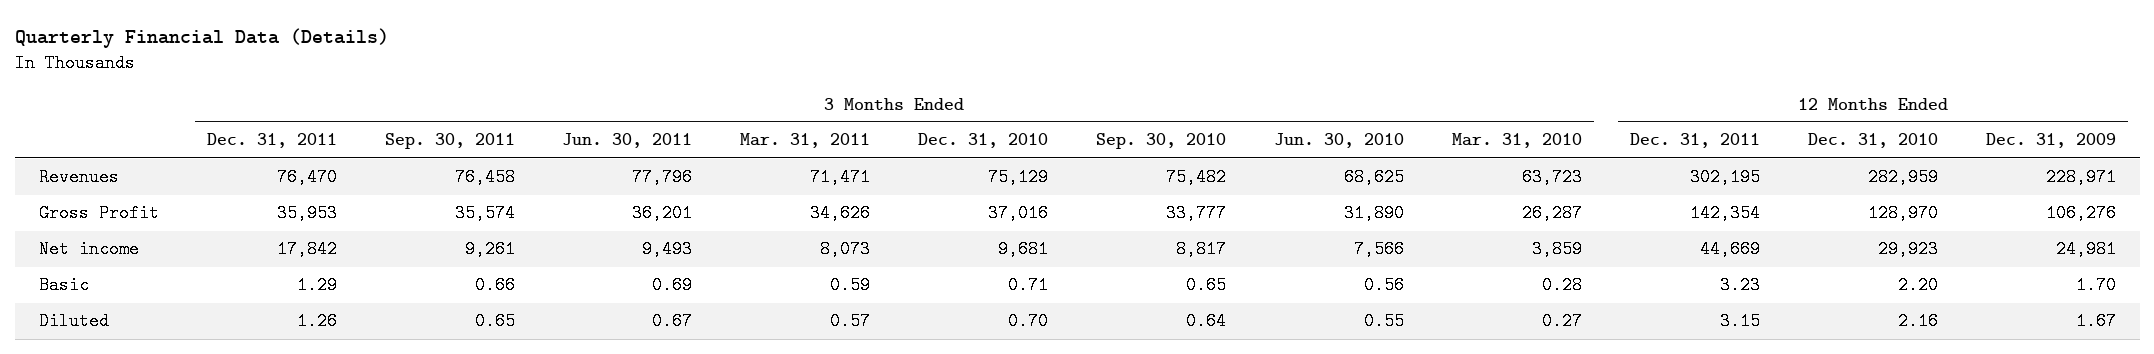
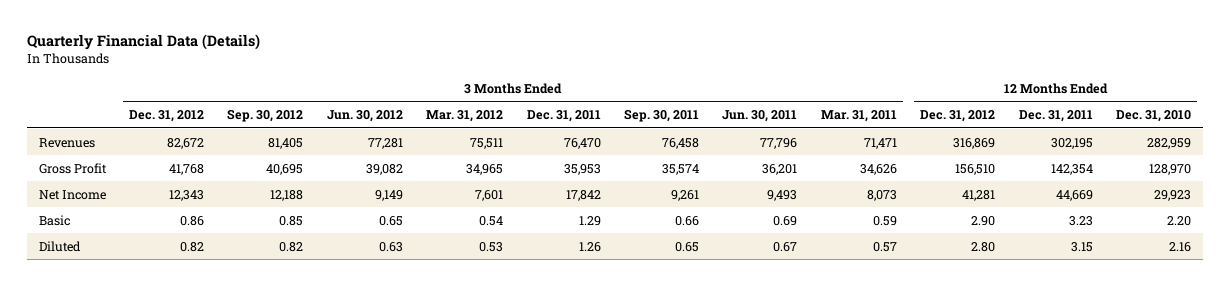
- | 3 Months Ended Dec. 31, 2011 | 3 Months Ended Sep. 30, 2011 | 3 Months Ended Jun. 30, 2011 | 3 Months Ended Mar. 31, 2011 | 3 Months Ended Dec. 31, 2010 | 3 Months Ended Sep. 30, 2010 | 3 Months Ended Jun. 30, 2010 | 3 Months Ended Mar. 31, 2010 | 12 Months Ended Dec. 31, 2011 | 12 Months Ended Dec. 31, 2010 | 12 Months Ended Dec. 31, 2009
+ | 3 Months Ended Dec. 31, 2012 | 3 Months Ended Sep. 30, 2012 | 3 Months Ended Jun. 30, 2012 | 3 Months Ended Mar. 31, 2012 | 3 Months Ended Dec. 31, 2011 | 3 Months Ended Sep. 30, 2011 | 3 Months Ended Jun. 30, 2011 | 3 Months Ended Mar. 31, 2011 | 12 Months Ended Dec. 31, 2012 | 12 Months Ended Dec. 31, 2011 | 12 Months Ended Dec. 31, 2010
- Net income | 17,842 | 9,261 | 9,493 | 8,073 | 9,681 | 8,817 | 7,566 | 3,859 | 44,669 | 29,923 | 24,981
+ Net Income | 12,343 | 12,188 | 9,149 | 7,601 | 17,842 | 9,261 | 9,493 | 8,073 | 41,281 | 44,669 | 29,923

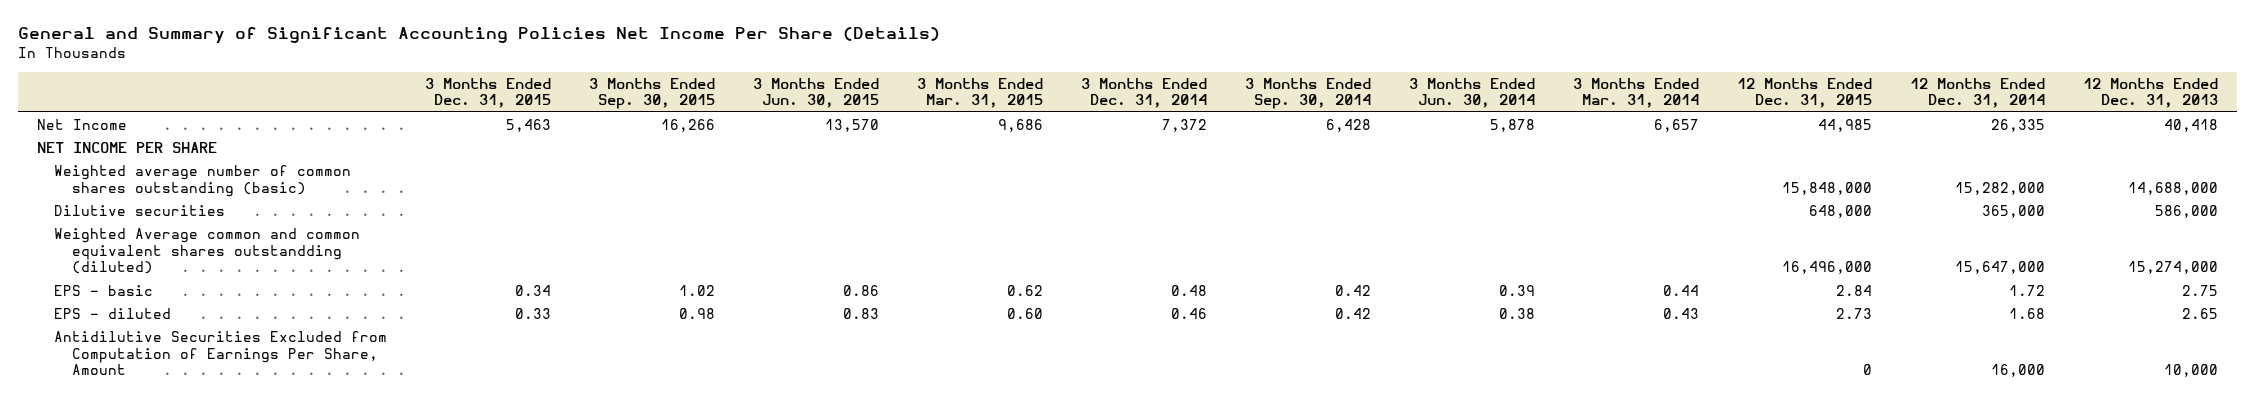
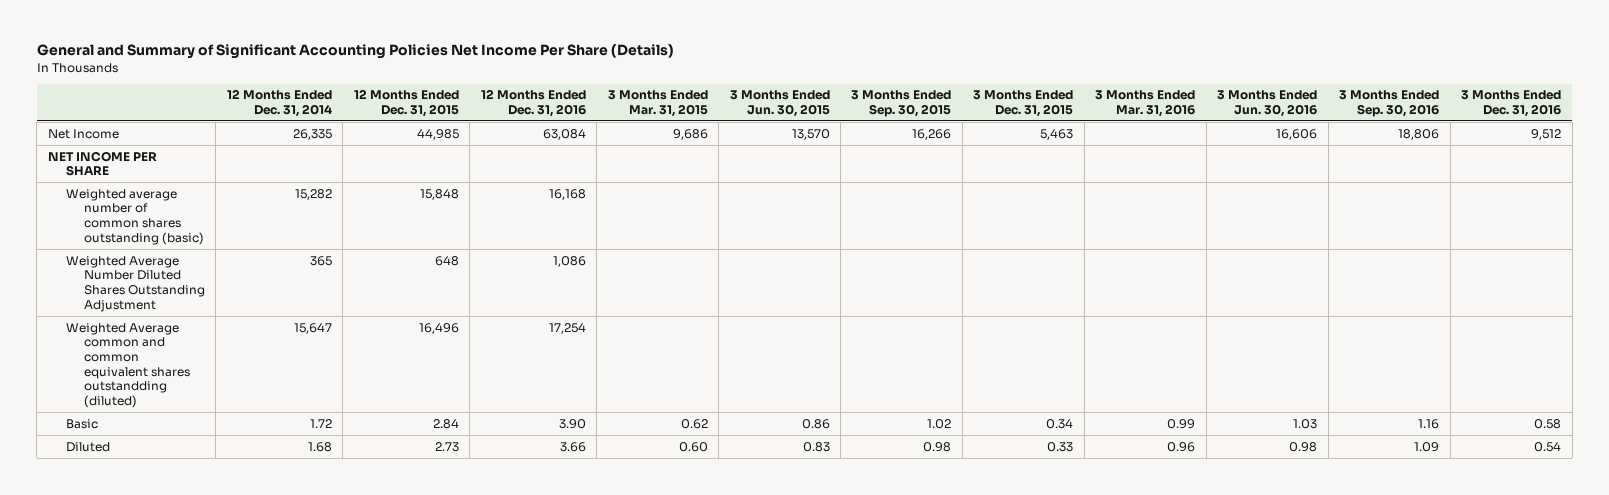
- | 3 Months Ended Dec. 31, 2015 | 3 Months Ended Sep. 30, 2015 | 3 Months Ended Jun. 30, 2015 | 3 Months Ended Mar. 31, 2015 | 3 Months Ended Dec. 31, 2014 | 3 Months Ended Sep. 30, 2014 | 3 Months Ended Jun. 30, 2014 | 3 Months Ended Mar. 31, 2014 | 12 Months Ended Dec. 31, 2015 | 12 Months Ended Dec. 31, 2014 | 12 Months Ended Dec. 31, 2013
+ | 12 Months Ended Dec. 31, 2014 | 12 Months Ended Dec. 31, 2015 | 12 Months Ended Dec. 31, 2016 | 3 Months Ended Mar. 31, 2015 | 3 Months Ended Jun. 30, 2015 | 3 Months Ended Sep. 30, 2015 | 3 Months Ended Dec. 31, 2015 | 3 Months Ended Mar. 31, 2016 | 3 Months Ended Jun. 30, 2016 | 3 Months Ended Sep. 30, 2016 | 3 Months Ended Dec. 31, 2016
- Weighted average number of common shares outstanding (basic) | | | | | | | | | 15,848,000 | 15,282,000 | 14,688,000
- Dilutive securities | | | | | | | | | 648,000 | 365,000 | 586,000
- Weighted Average common and common equivalent shares outstandding (diluted) | | | | | | | | | 16,496,000 | 15,647,000 | 15,274,000
- EPS - basic | 0.34 | 1.02 | 0.86 | 0.62 | 0.48 | 0.42 | 0.39 | 0.44 | 2.84 | 1.72 | 2.75
- EPS - diluted | 0.33 | 0.98 | 0.83 | 0.60 | 0.46 | 0.42 | 0.38 | 0.43 | 2.73 | 1.68 | 2.65
- Antidilutive Securities Excluded from Computation of Earnings Per Share, Amount | | | | | | | | | 0 | 16,000 | 10,000
+ Weighted average number of common shares outstanding (basic) | 15,282 | 15,848 | 16,168 | | | | | | | |
+ Weighted Average Number Diluted Shares Outstanding Adjustment | 365 | 648 | 1,086 | | | | | | | |
+ Weighted Average common and common equivalent shares outstandding (diluted) | 15,647 | 16,496 | 17,254 | | | | | | | |
+ Basic | 1.72 | 2.84 | 3.90 | 0.62 | 0.86 | 1.02 | 0.34 | 0.99 | 1.03 | 1.16 | 0.58
+ Diluted | 1.68 | 2.73 | 3.66 | 0.60 | 0.83 | 0.98 | 0.33 | 0.96 | 0.98 | 1.09 | 0.54

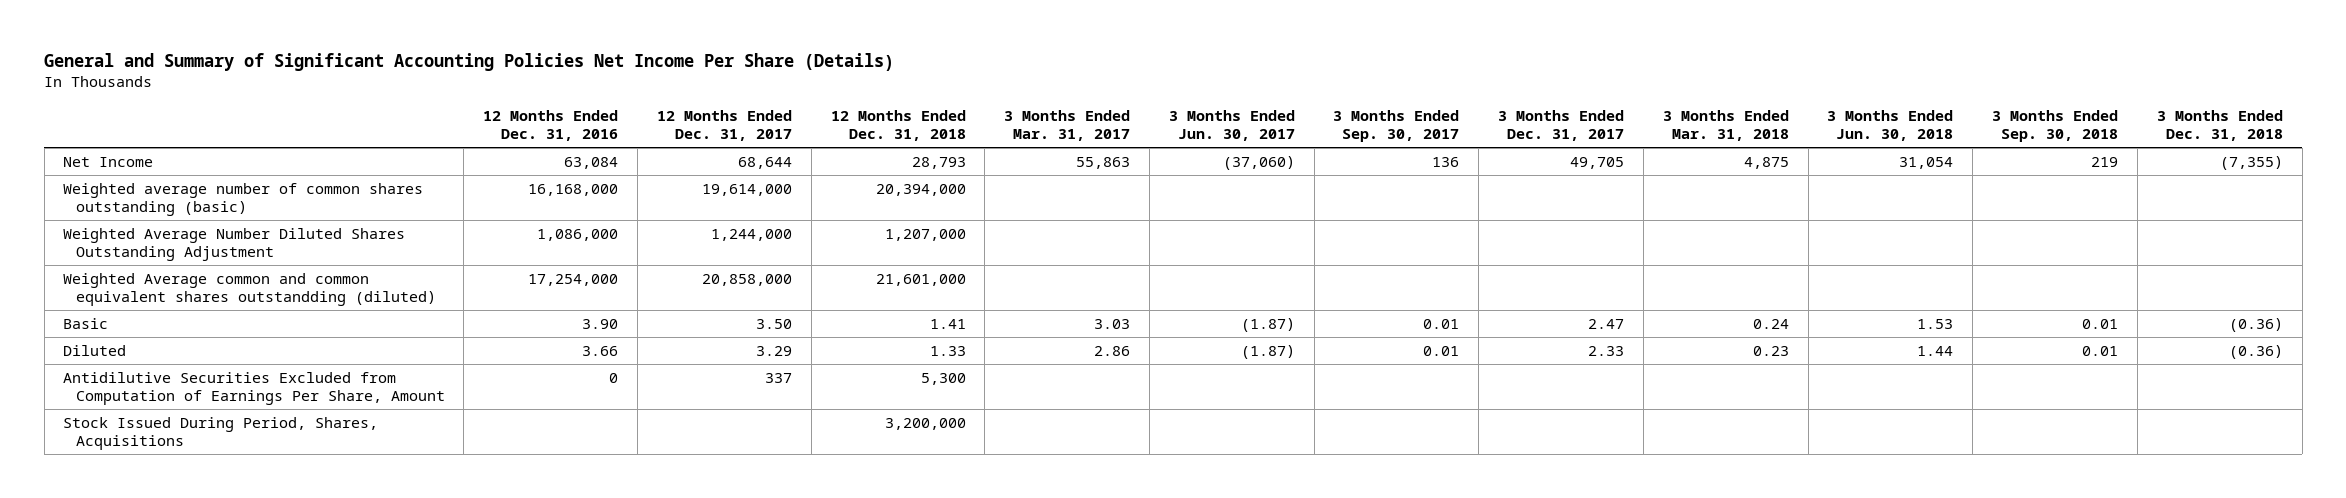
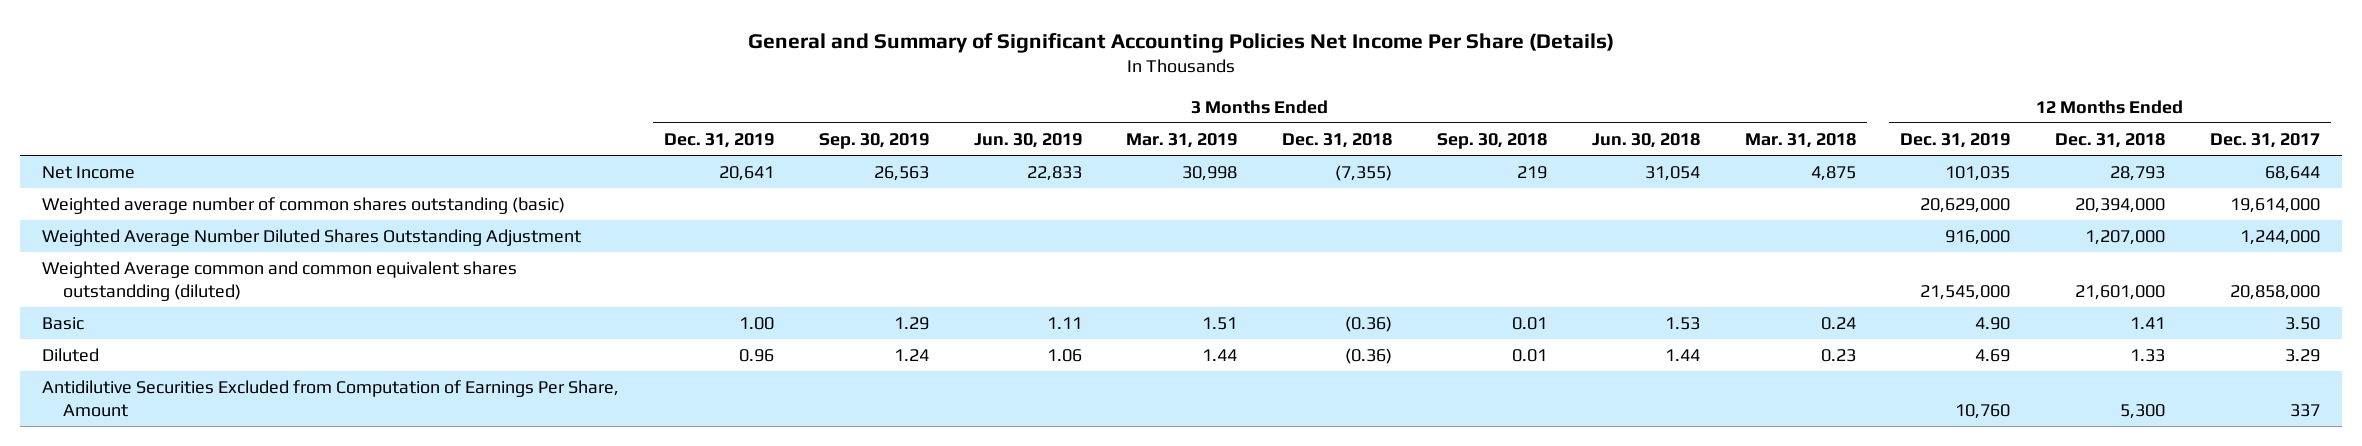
- | 12 Months Ended Dec. 31, 2016 | 12 Months Ended Dec. 31, 2017 | 12 Months Ended Dec. 31, 2018 | 3 Months Ended Mar. 31, 2017 | 3 Months Ended Jun. 30, 2017 | 3 Months Ended Sep. 30, 2017 | 3 Months Ended Dec. 31, 2017 | 3 Months Ended Mar. 31, 2018 | 3 Months Ended Jun. 30, 2018 | 3 Months Ended Sep. 30, 2018 | 3 Months Ended Dec. 31, 2018
+ | 3 Months Ended Dec. 31, 2019 | 3 Months Ended Sep. 30, 2019 | 3 Months Ended Jun. 30, 2019 | 3 Months Ended Mar. 31, 2019 | 3 Months Ended Dec. 31, 2018 | 3 Months Ended Sep. 30, 2018 | 3 Months Ended Jun. 30, 2018 | 3 Months Ended Mar. 31, 2018 | 12 Months Ended Dec. 31, 2019 | 12 Months Ended Dec. 31, 2018 | 12 Months Ended Dec. 31, 2017
- Stock Issued During Period, Shares, Acquisitions | | | 3,200,000 | | | | | | | |

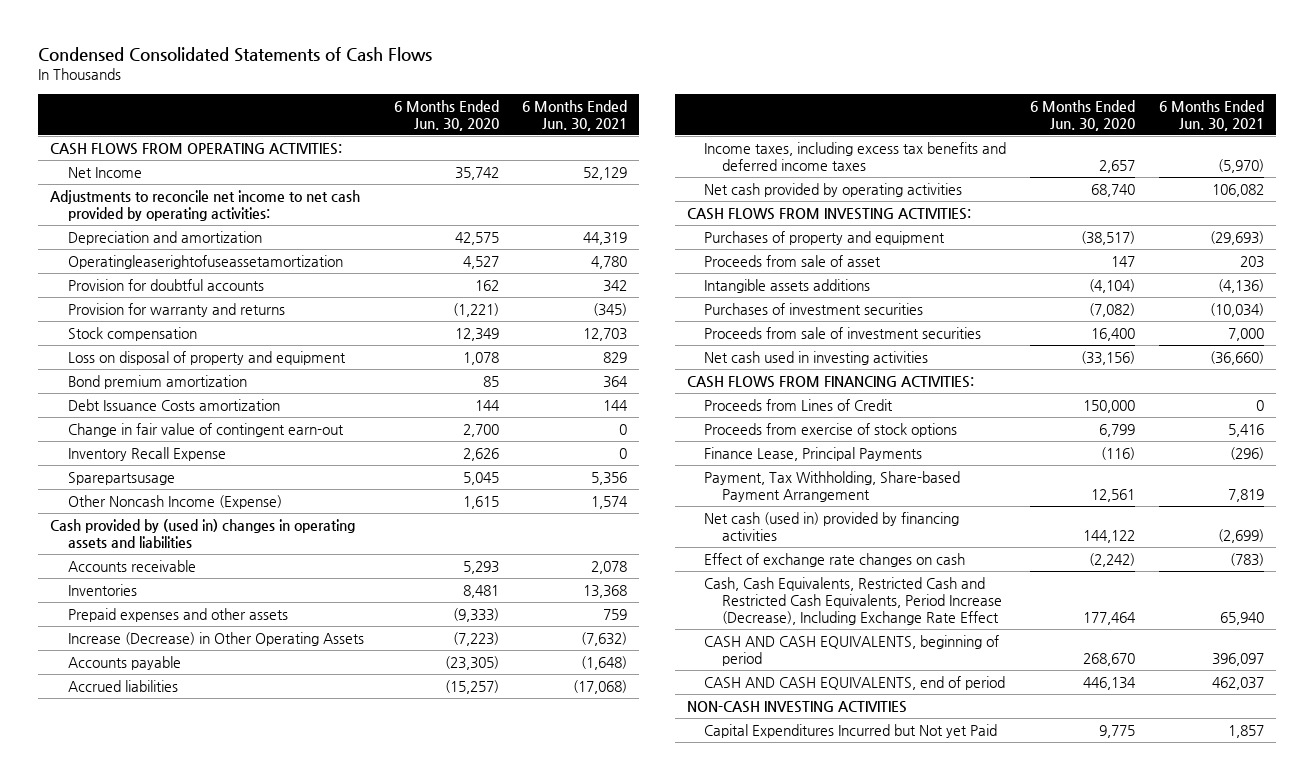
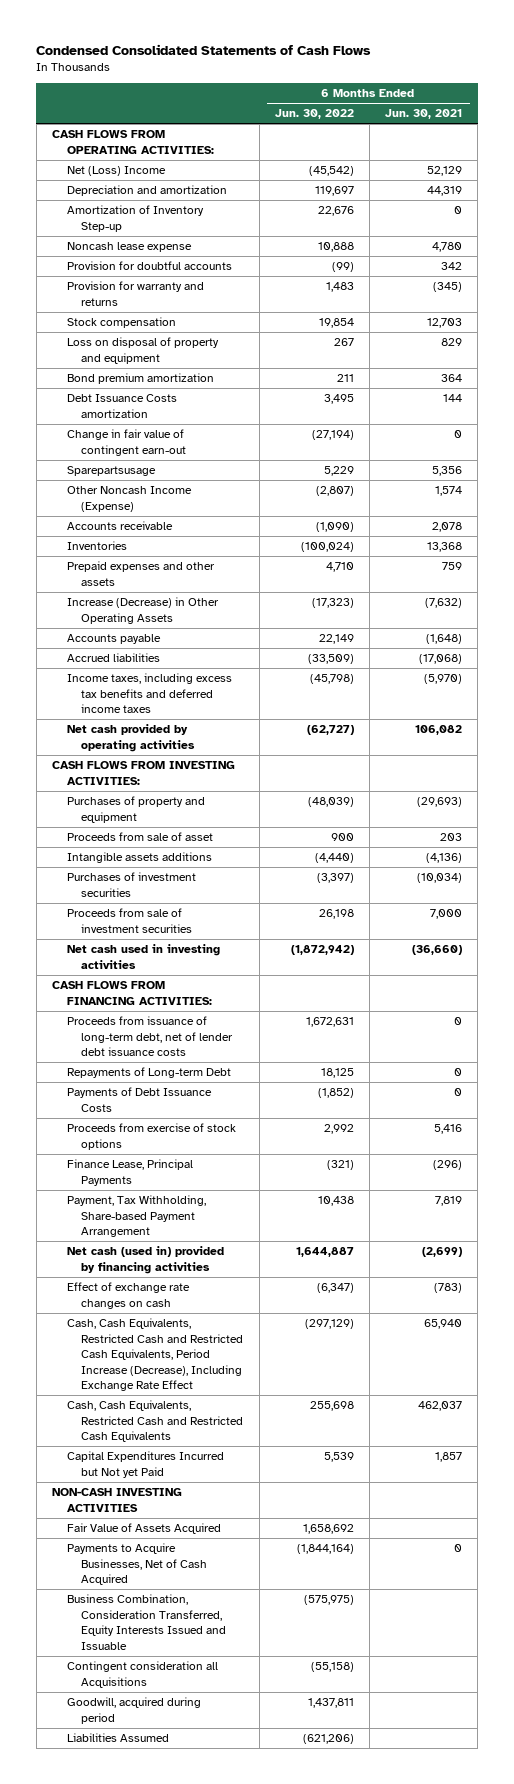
- | 6 Months Ended Jun. 30, 2020 | 6 Months Ended Jun. 30, 2021
+ | 6 Months Ended Jun. 30, 2022 | 6 Months Ended Jun. 30, 2021
- Net Income | 35,742 | 52,129
- Adjustments to reconcile net income to net cash provided by operating activities:
+ Net (Loss) Income | (45,542) | 52,129
- Operatingleaserightofuseassetamortization | 4,527 | 4,780
+ Amortization of Inventory Step-up | 22,676 | 0
+ Noncash lease expense | 10,888 | 4,780
- Inventory Recall Expense | 2,626 | 0
- Cash provided by (used in) changes in operating assets and liabilities
- Proceeds from Lines of Credit | 150,000 | 0
+ Proceeds from issuance of long-term debt, net of lender debt issuance costs | 1,672,631 | 0
+ Repayments of Long-term Debt | 18,125 | 0
+ Payments of Debt Issuance Costs | (1,852) | 0
- CASH AND CASH EQUIVALENTS, beginning of period | 268,670 | 396,097
- CASH AND CASH EQUIVALENTS, end of period | 446,134 | 462,037
+ Cash, Cash Equivalents, Restricted Cash and Restricted Cash Equivalents | 255,698 | 462,037
moved down: NON-CASH INVESTING ACTIVITIES
+ Fair Value of Assets Acquired | 1,658,692 |
+ Payments to Acquire Businesses, Net of Cash Acquired | (1,844,164) | 0
+ Business Combination, Consideration Transferred, Equity Interests Issued and Issuable | (575,975) |
+ Contingent consideration all Acquisitions | (55,158) |
+ Goodwill, acquired during period | 1,437,811 |
+ Liabilities Assumed | (621,206) |

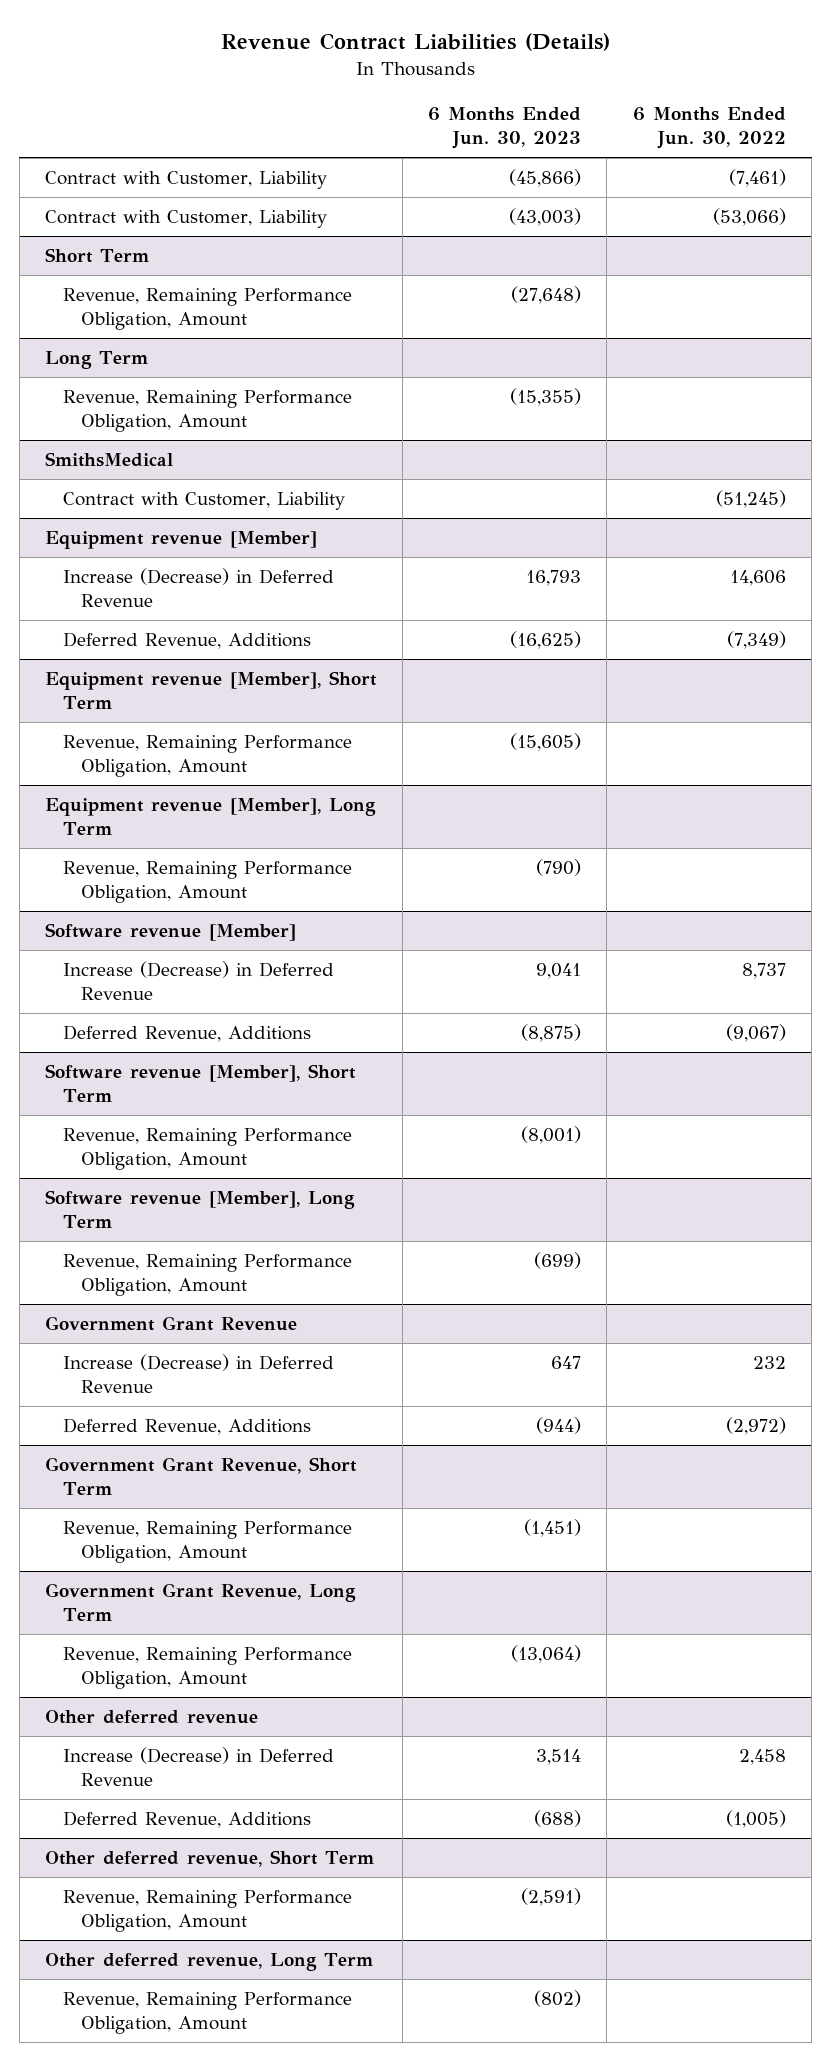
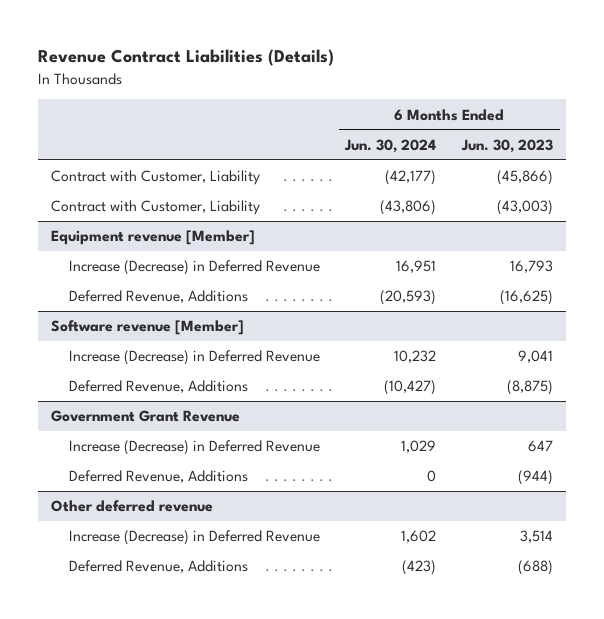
- | 6 Months Ended Jun. 30, 2023 | 6 Months Ended Jun. 30, 2022
+ | 6 Months Ended Jun. 30, 2024 | 6 Months Ended Jun. 30, 2023
- Short Term
- Revenue, Remaining Performance Obligation, Amount | (27,648) |
- Long Term
- Revenue, Remaining Performance Obligation, Amount | (15,355) |
- SmithsMedical
- Contract with Customer, Liability | | (51,245)
- Equipment revenue [Member], Short Term
- Revenue, Remaining Performance Obligation, Amount | (15,605) |
- Equipment revenue [Member], Long Term
- Revenue, Remaining Performance Obligation, Amount | (790) |
- Software revenue [Member], Short Term
- Revenue, Remaining Performance Obligation, Amount | (8,001) |
- Software revenue [Member], Long Term
- Revenue, Remaining Performance Obligation, Amount | (699) |
- Government Grant Revenue, Short Term
- Revenue, Remaining Performance Obligation, Amount | (1,451) |
- Government Grant Revenue, Long Term
- Revenue, Remaining Performance Obligation, Amount | (13,064) |
- Other deferred revenue, Short Term
- Revenue, Remaining Performance Obligation, Amount | (2,591) |
- Other deferred revenue, Long Term
- Revenue, Remaining Performance Obligation, Amount | (802) |

